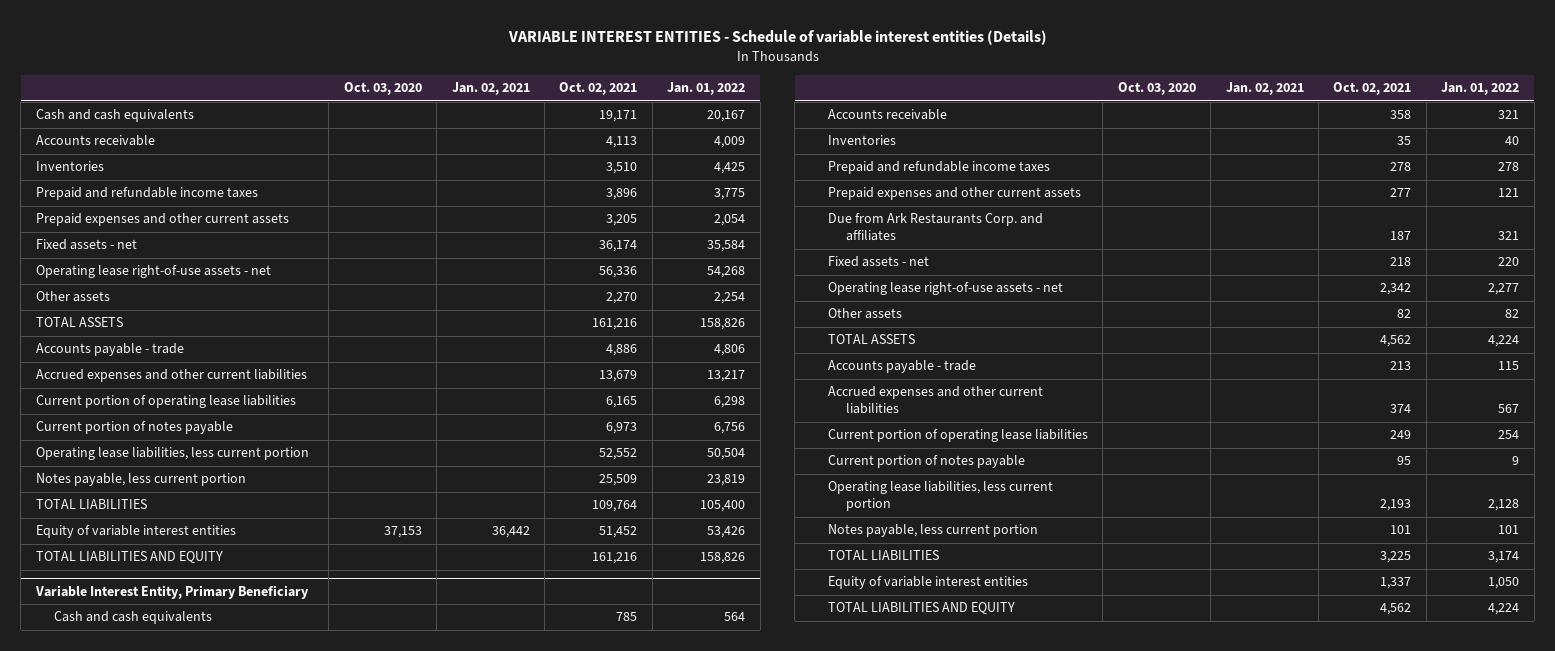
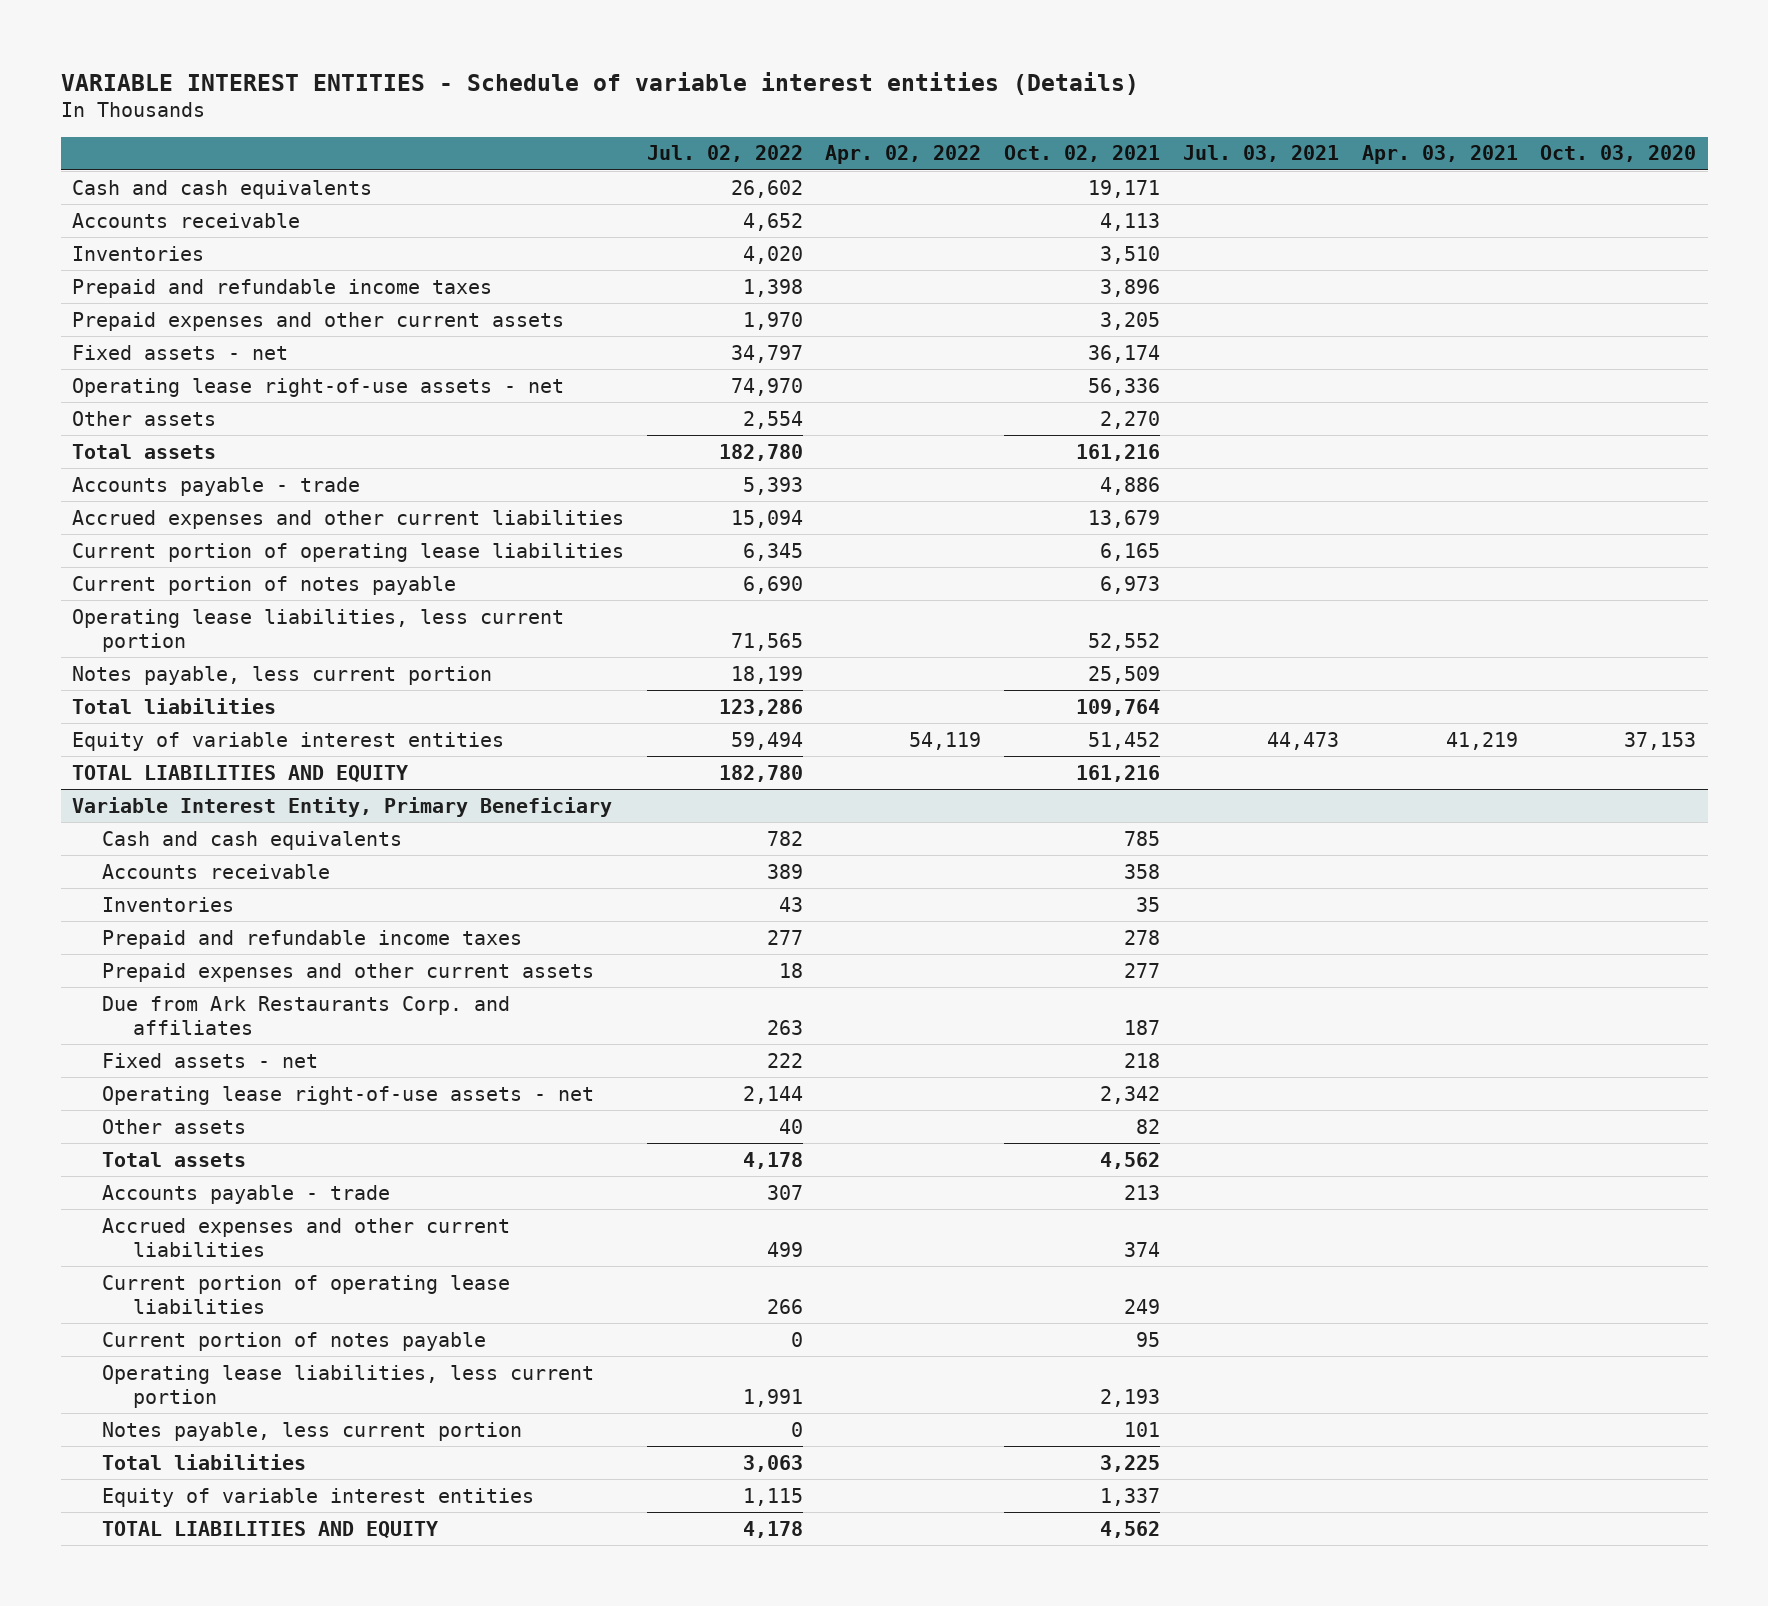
- | Oct. 03, 2020 | Jan. 02, 2021 | Oct. 02, 2021 | Jan. 01, 2022
+ | Jul. 02, 2022 | Apr. 02, 2022 | Oct. 02, 2021 | Jul. 03, 2021 | Apr. 03, 2021 | Oct. 03, 2020
- TOTAL ASSETS | | | 161,216 | 158,826
+ Total assets | 182,780 | | 161,216 | | |
- TOTAL LIABILITIES | | | 109,764 | 105,400
+ Total liabilities | 123,286 | | 109,764 | | |
@ Variable Interest Entity, Primary Beneficiary
- TOTAL ASSETS | | | 4,562 | 4,224
+ Total assets | 4,178 | | 4,562 | | |
- TOTAL LIABILITIES | | | 3,225 | 3,174
+ Total liabilities | 3,063 | | 3,225 | | |

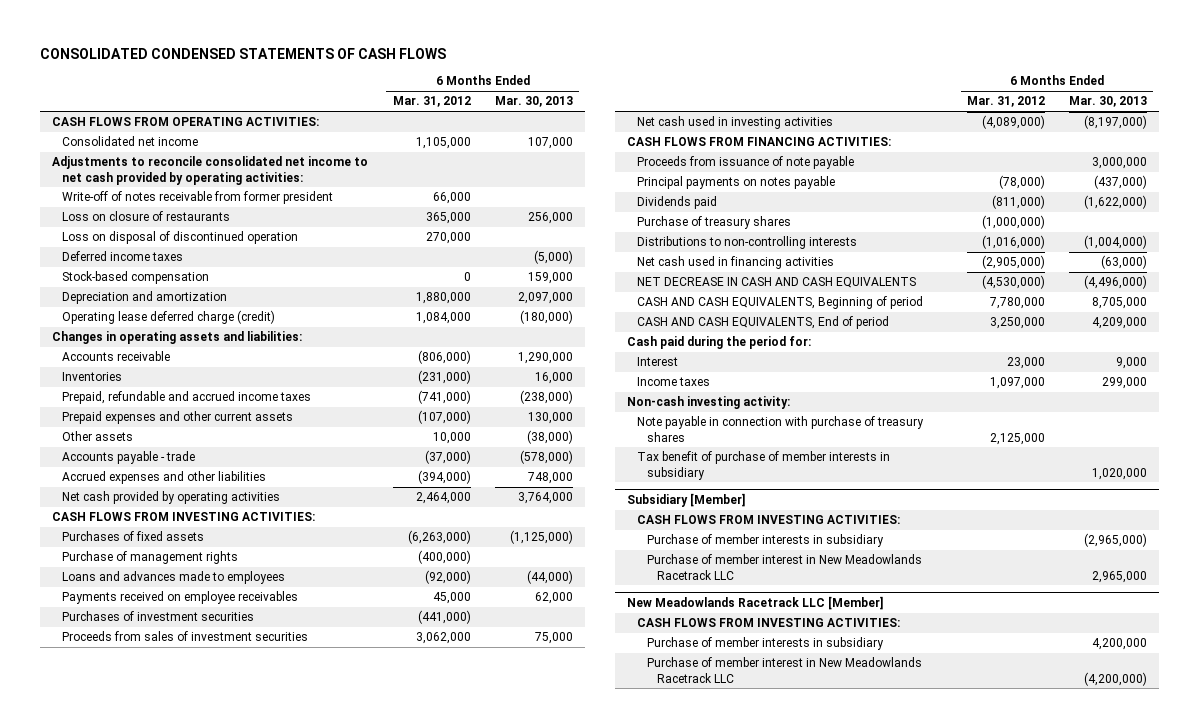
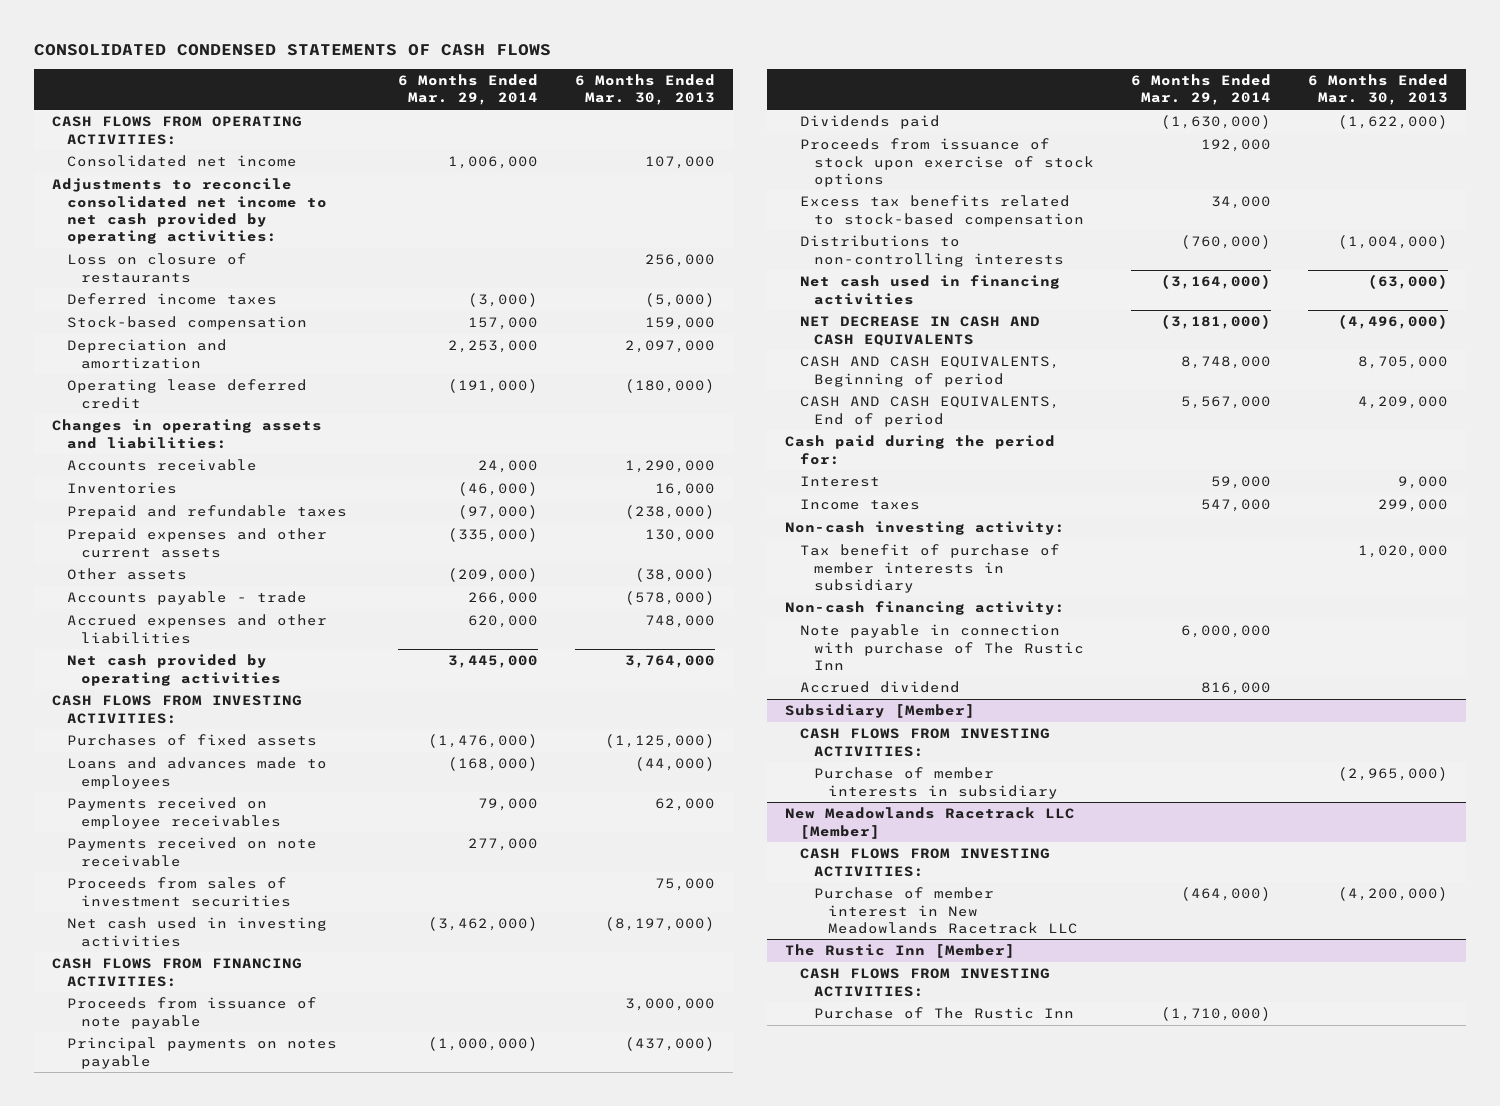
- | 6 Months Ended Mar. 31, 2012 | 6 Months Ended Mar. 30, 2013
+ | 6 Months Ended Mar. 29, 2014 | 6 Months Ended Mar. 30, 2013
- Write-off of notes receivable from former president | 66,000 |
- Loss on disposal of discontinued operation | 270,000 |
- Operating lease deferred charge (credit) | 1,084,000 | (180,000)
+ Operating lease deferred credit | (191,000) | (180,000)
- Prepaid, refundable and accrued income taxes | (741,000) | (238,000)
+ Prepaid and refundable taxes | (97,000) | (238,000)
- Purchase of management rights | (400,000) |
- Purchases of investment securities | (441,000) |
+ Payments received on note receivable | 277,000 |
- Purchase of treasury shares | (1,000,000) |
+ Proceeds from issuance of stock upon exercise of stock options | 192,000 |
+ Excess tax benefits related to stock-based compensation | 34,000 |
- Note payable in connection with purchase of treasury shares | 2,125,000 |
+ Non-cash financing activity:
+ Note payable in connection with purchase of The Rustic Inn | 6,000,000 |
+ Accrued dividend | 816,000 |
@ Subsidiary [Member]
- Purchase of member interest in New Meadowlands Racetrack LLC | | 2,965,000
@ New Meadowlands Racetrack LLC [Member]
- Purchase of member interests in subsidiary | | 4,200,000
+ The Rustic Inn [Member]
+ CASH FLOWS FROM INVESTING ACTIVITIES:
+ Purchase of The Rustic Inn | (1,710,000) |

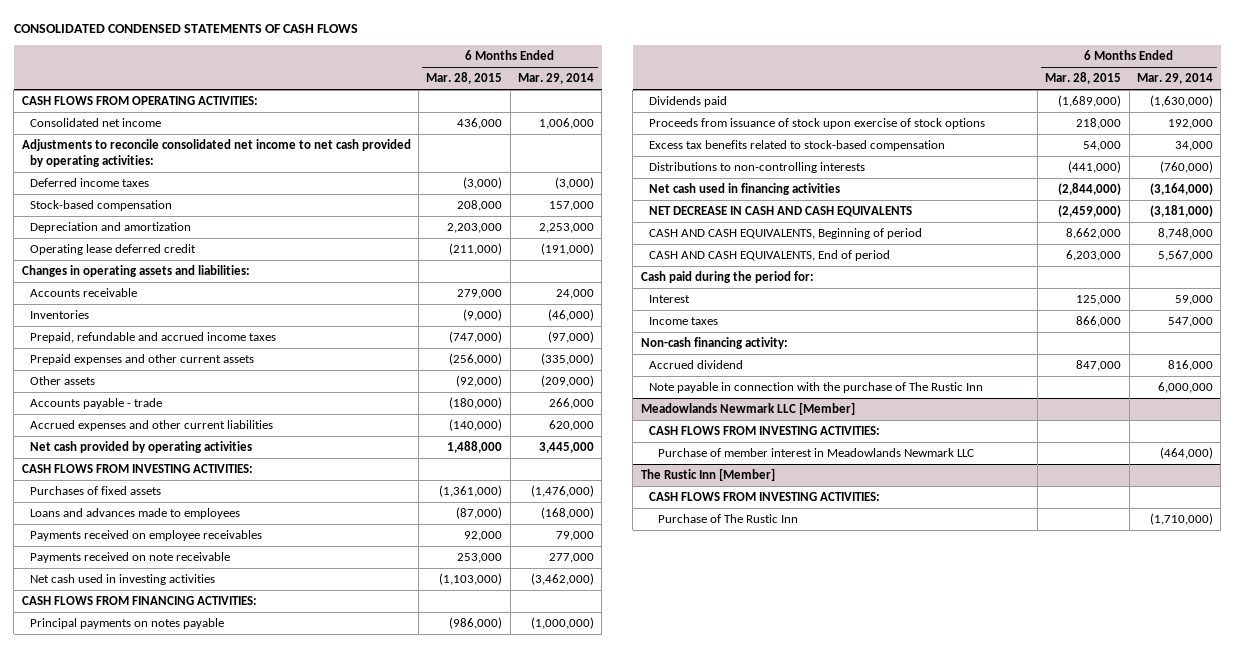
- | 6 Months Ended Mar. 29, 2014 | 6 Months Ended Mar. 30, 2013
+ | 6 Months Ended Mar. 28, 2015 | 6 Months Ended Mar. 29, 2014
- Loss on closure of restaurants | | 256,000
- Prepaid and refundable taxes | (97,000) | (238,000)
+ Prepaid, refundable and accrued income taxes | (747,000) | (97,000)
- Accrued expenses and other liabilities | 620,000 | 748,000
+ Accrued expenses and other current liabilities | (140,000) | 620,000
- Proceeds from sales of investment securities | | 75,000
- Proceeds from issuance of note payable | | 3,000,000
- Non-cash investing activity:
- Tax benefit of purchase of member interests in subsidiary | | 1,020,000
- Note payable in connection with purchase of The Rustic Inn | 6,000,000 |
- Subsidiary [Member]
- CASH FLOWS FROM INVESTING ACTIVITIES:
- Purchase of member interests in subsidiary | | (2,965,000)
- New Meadowlands Racetrack LLC [Member]
+ Note payable in connection with the purchase of The Rustic Inn | | 6,000,000
+ Meadowlands Newmark LLC [Member]
- Purchase of member interest in New Meadowlands Racetrack LLC | (464,000) | (4,200,000)
+ Purchase of member interest in Meadowlands Newmark LLC | | (464,000)

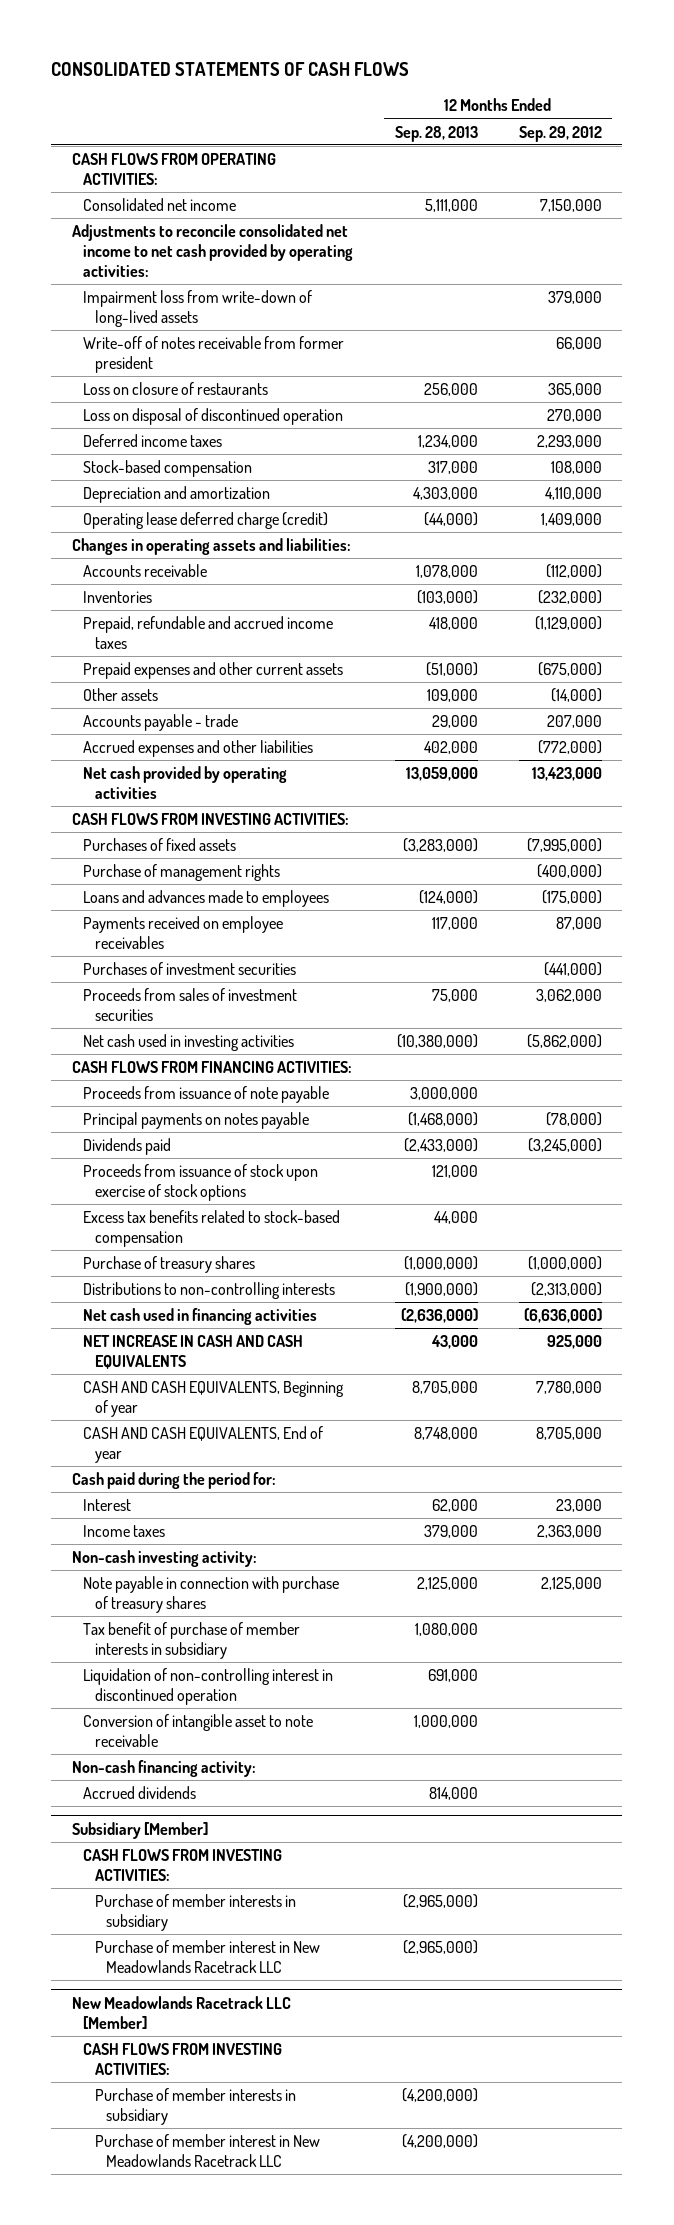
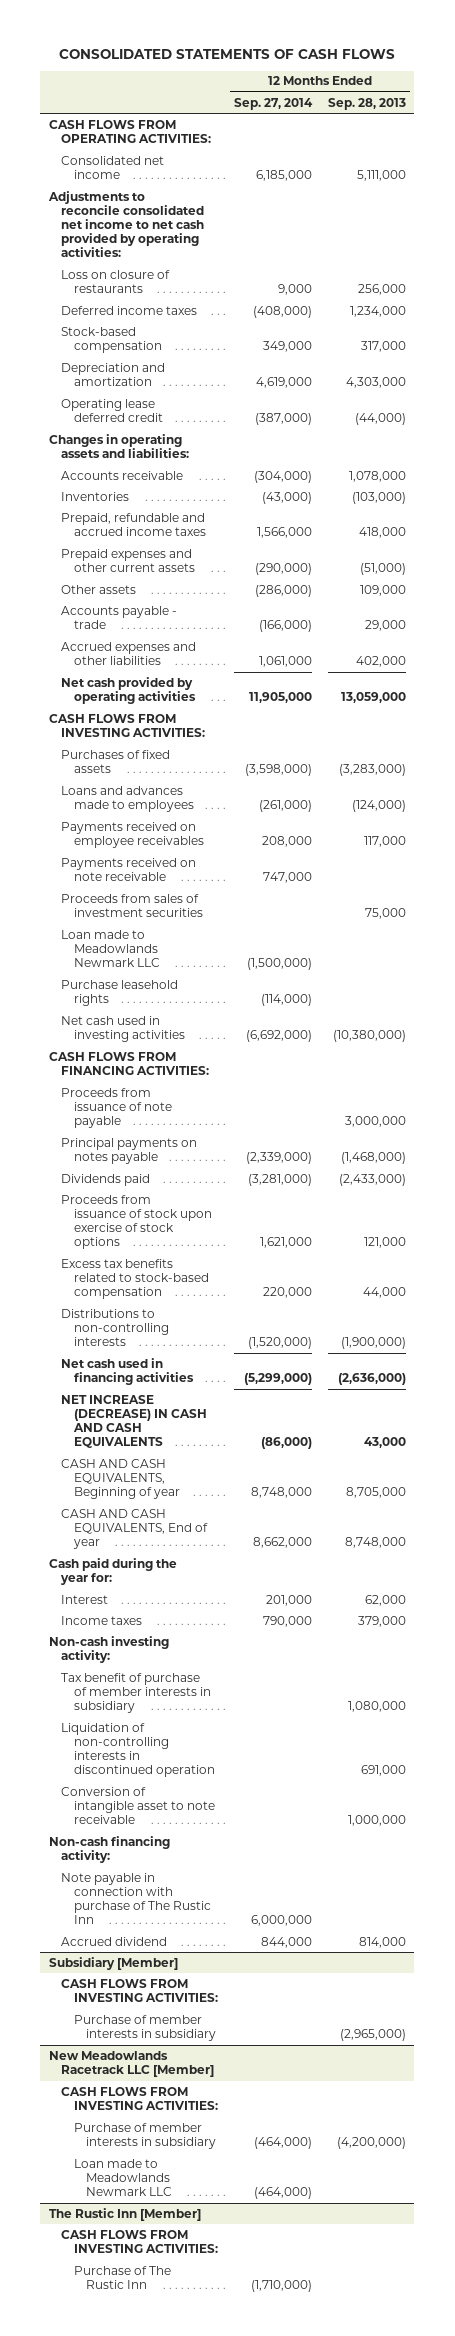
- | 12 Months Ended Sep. 28, 2013 | 12 Months Ended Sep. 29, 2012
+ | 12 Months Ended Sep. 27, 2014 | 12 Months Ended Sep. 28, 2013
- Impairment loss from write-down of long-lived assets | | 379,000
- Write-off of notes receivable from former president | | 66,000
- Loss on disposal of discontinued operation | | 270,000
- Operating lease deferred charge (credit) | (44,000) | 1,409,000
+ Operating lease deferred credit | (387,000) | (44,000)
- Purchase of management rights | | (400,000)
- Purchases of investment securities | | (441,000)
+ Payments received on note receivable | 747,000 |
+ Loan made to Meadowlands Newmark LLC | (1,500,000) |
+ Purchase leasehold rights | (114,000) |
- Purchase of treasury shares | (1,000,000) | (1,000,000)
- NET INCREASE IN CASH AND CASH EQUIVALENTS | 43,000 | 925,000
+ NET INCREASE (DECREASE) IN CASH AND CASH EQUIVALENTS | (86,000) | 43,000
- Cash paid during the period for:
+ Cash paid during the year for:
- Note payable in connection with purchase of treasury shares | 2,125,000 | 2,125,000
- Liquidation of non-controlling interest in discontinued operation | 691,000 |
+ Liquidation of non-controlling interests in discontinued operation | | 691,000
- Accrued dividends | 814,000 |
+ Note payable in connection with purchase of The Rustic Inn | 6,000,000 |
+ Accrued dividend | 844,000 | 814,000
@ Subsidiary [Member]
- Purchase of member interest in New Meadowlands Racetrack LLC | (2,965,000) |
@ New Meadowlands Racetrack LLC [Member]
- Purchase of member interest in New Meadowlands Racetrack LLC | (4,200,000) |
+ Loan made to Meadowlands Newmark LLC | (464,000) |
+ The Rustic Inn [Member]
+ CASH FLOWS FROM INVESTING ACTIVITIES:
+ Purchase of The Rustic Inn | (1,710,000) |

